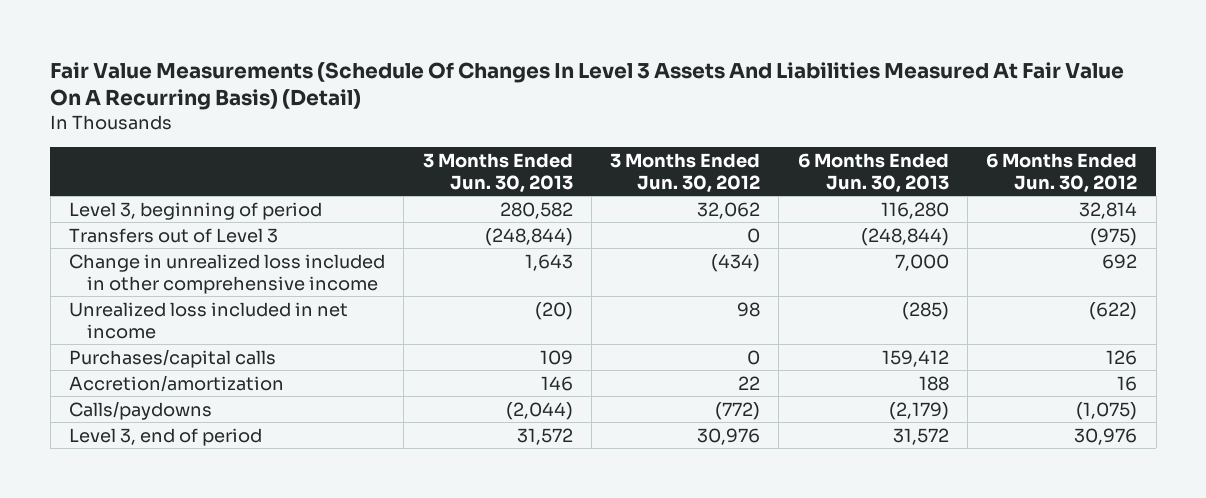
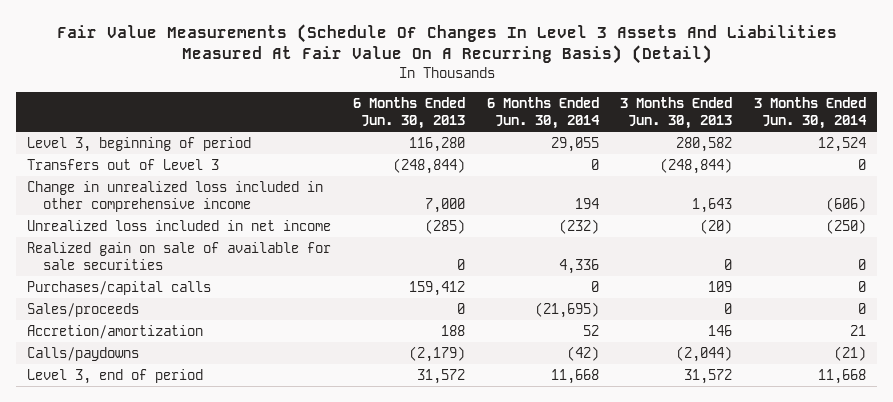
- | 3 Months Ended Jun. 30, 2013 | 3 Months Ended Jun. 30, 2012 | 6 Months Ended Jun. 30, 2013 | 6 Months Ended Jun. 30, 2012
+ | 6 Months Ended Jun. 30, 2013 | 6 Months Ended Jun. 30, 2014 | 3 Months Ended Jun. 30, 2013 | 3 Months Ended Jun. 30, 2014
+ Realized gain on sale of available for sale securities | 0 | 4,336 | 0 | 0
+ Sales/proceeds | 0 | (21,695) | 0 | 0

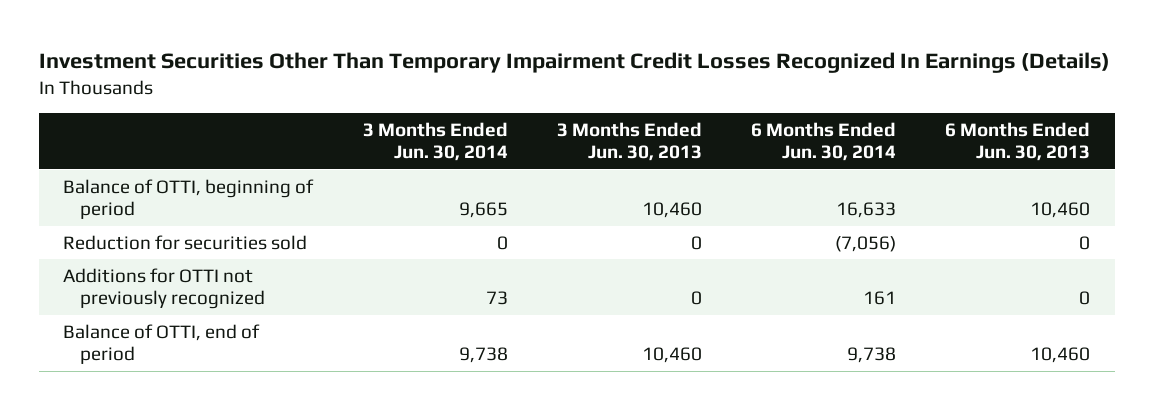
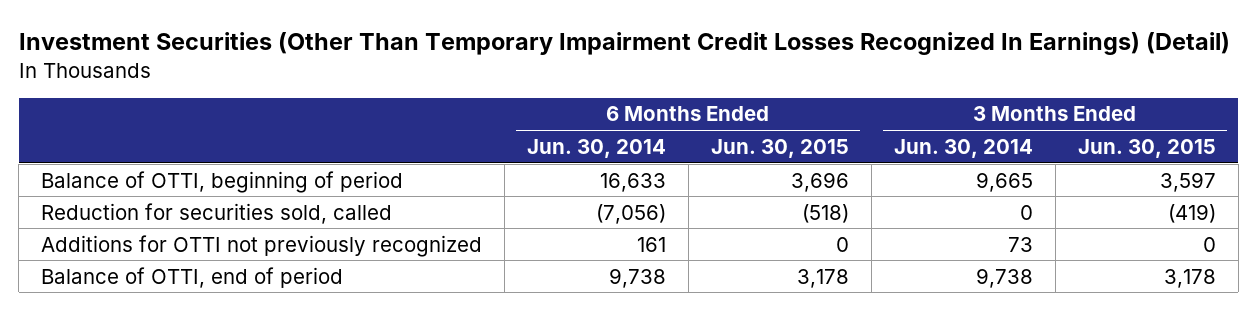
- Investment Securities Other Than Temporary Impairment Credit Losses Recognized In Earnings (Details)
+ Investment Securities (Other Than Temporary Impairment Credit Losses Recognized In Earnings) (Detail)
- | 3 Months Ended Jun. 30, 2014 | 3 Months Ended Jun. 30, 2013 | 6 Months Ended Jun. 30, 2014 | 6 Months Ended Jun. 30, 2013
+ | 6 Months Ended Jun. 30, 2014 | 6 Months Ended Jun. 30, 2015 | 3 Months Ended Jun. 30, 2014 | 3 Months Ended Jun. 30, 2015
- Reduction for securities sold | 0 | 0 | (7,056) | 0
+ Reduction for securities sold, called | (7,056) | (518) | 0 | (419)

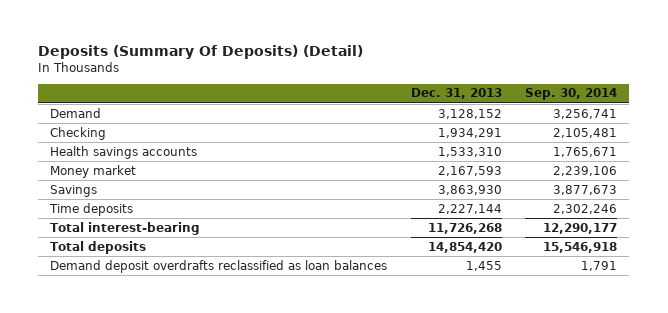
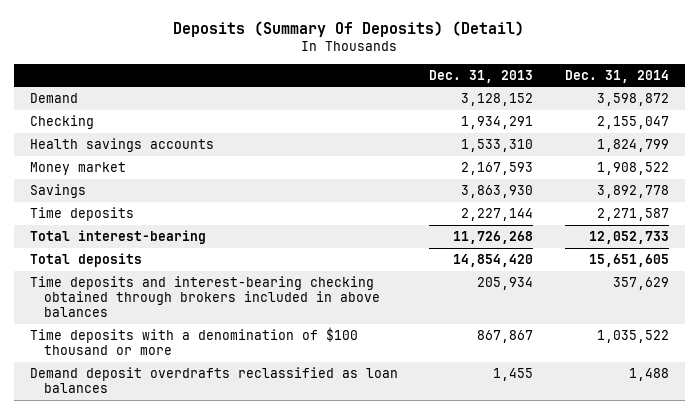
- | Dec. 31, 2013 | Sep. 30, 2014
+ | Dec. 31, 2013 | Dec. 31, 2014
+ Time deposits and interest-bearing checking obtained through brokers included in above balances | 205,934 | 357,629
+ Time deposits with a denomination of $100 thousand or more | 867,867 | 1,035,522

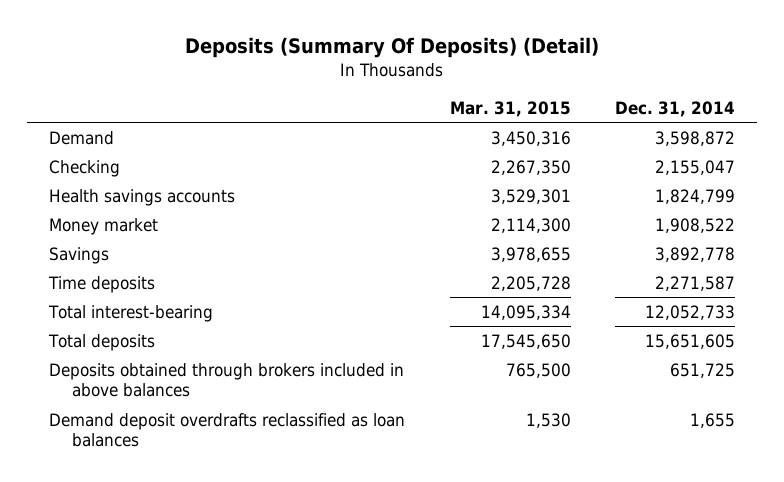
- | Dec. 31, 2013 | Dec. 31, 2014
+ | Mar. 31, 2015 | Dec. 31, 2014
- Time deposits and interest-bearing checking obtained through brokers included in above balances | 205,934 | 357,629
- Time deposits with a denomination of $100 thousand or more | 867,867 | 1,035,522
- Demand deposit overdrafts reclassified as loan balances | 1,455 | 1,488
+ Deposits obtained through brokers included in above balances | 765,500 | 651,725
+ Demand deposit overdrafts reclassified as loan balances | 1,530 | 1,655

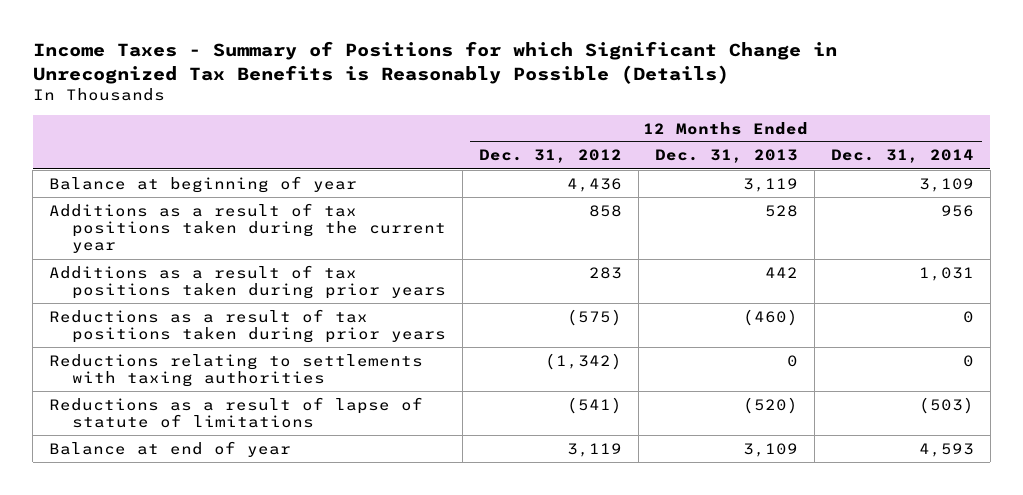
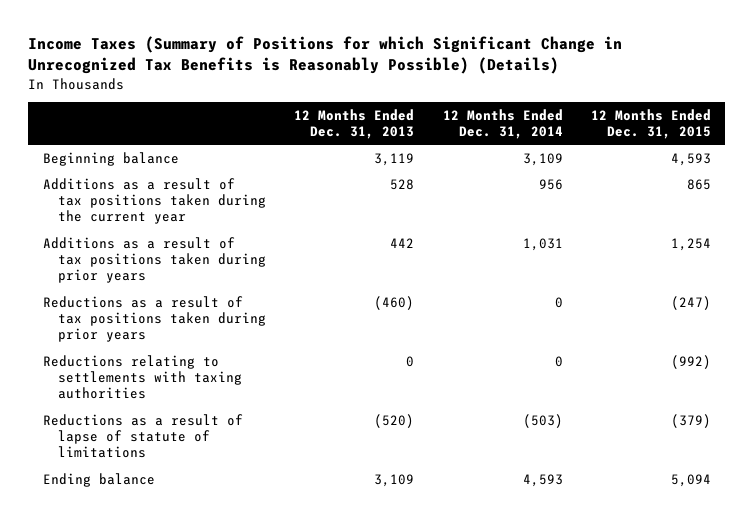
- Income Taxes - Summary of Positions for which Significant Change in Unrecognized Tax Benefits is Reasonably Possible (Details)
+ Income Taxes (Summary of Positions for which Significant Change in Unrecognized Tax Benefits is Reasonably Possible) (Details)
- | 12 Months Ended Dec. 31, 2012 | 12 Months Ended Dec. 31, 2013 | 12 Months Ended Dec. 31, 2014
+ | 12 Months Ended Dec. 31, 2013 | 12 Months Ended Dec. 31, 2014 | 12 Months Ended Dec. 31, 2015
- Balance at beginning of year | 4,436 | 3,119 | 3,109
+ Beginning balance | 3,119 | 3,109 | 4,593
- Balance at end of year | 3,119 | 3,109 | 4,593
+ Ending balance | 3,109 | 4,593 | 5,094

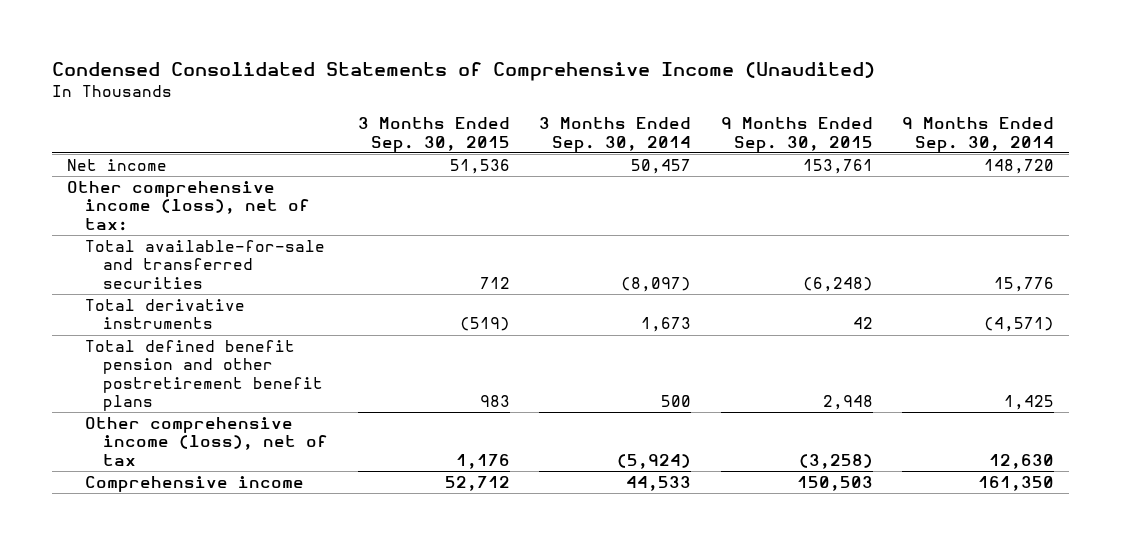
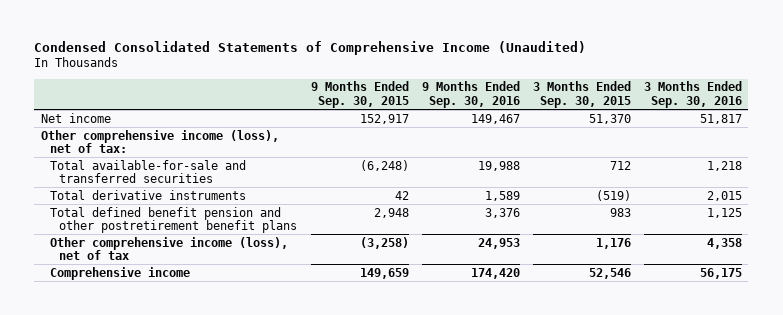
- | 3 Months Ended Sep. 30, 2015 | 3 Months Ended Sep. 30, 2014 | 9 Months Ended Sep. 30, 2015 | 9 Months Ended Sep. 30, 2014
+ | 9 Months Ended Sep. 30, 2015 | 9 Months Ended Sep. 30, 2016 | 3 Months Ended Sep. 30, 2015 | 3 Months Ended Sep. 30, 2016
- Net income | 51,536 | 50,457 | 153,761 | 148,720
+ Net income | 152,917 | 149,467 | 51,370 | 51,817
- Comprehensive income | 52,712 | 44,533 | 150,503 | 161,350
+ Comprehensive income | 149,659 | 174,420 | 52,546 | 56,175

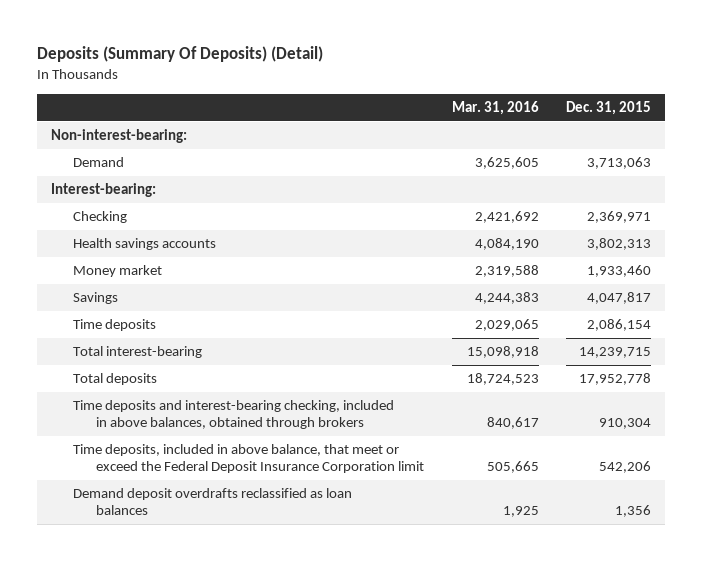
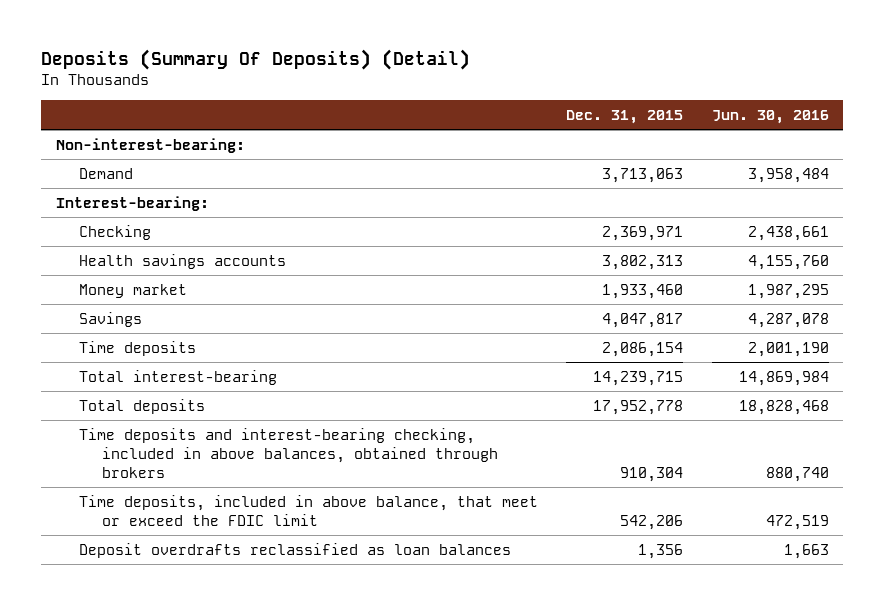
- | Mar. 31, 2016 | Dec. 31, 2015
+ | Dec. 31, 2015 | Jun. 30, 2016
- Time deposits, included in above balance, that meet or exceed the Federal Deposit Insurance Corporation limit | 505,665 | 542,206
- Demand deposit overdrafts reclassified as loan balances | 1,925 | 1,356
+ Time deposits, included in above balance, that meet or exceed the FDIC limit | 542,206 | 472,519
+ Deposit overdrafts reclassified as loan balances | 1,356 | 1,663

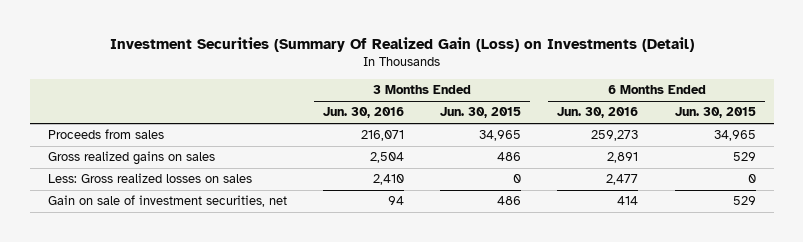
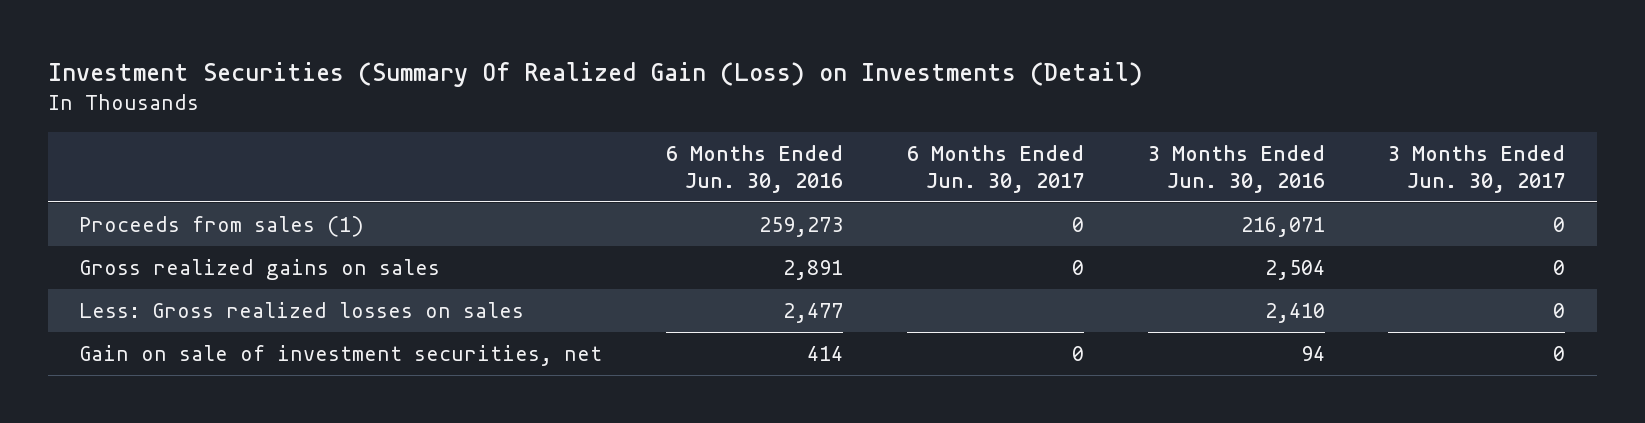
- | 3 Months Ended Jun. 30, 2016 | 3 Months Ended Jun. 30, 2015 | 6 Months Ended Jun. 30, 2016 | 6 Months Ended Jun. 30, 2015
+ | 6 Months Ended Jun. 30, 2016 | 6 Months Ended Jun. 30, 2017 | 3 Months Ended Jun. 30, 2016 | 3 Months Ended Jun. 30, 2017
- Proceeds from sales | 216,071 | 34,965 | 259,273 | 34,965
+ Proceeds from sales (1) | 259,273 | 0 | 216,071 | 0

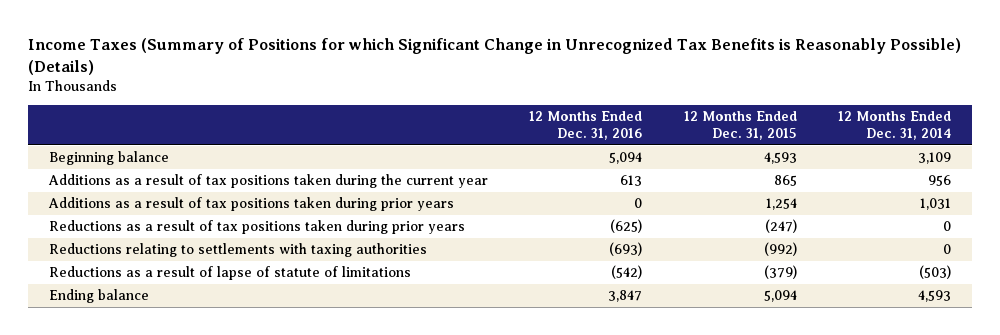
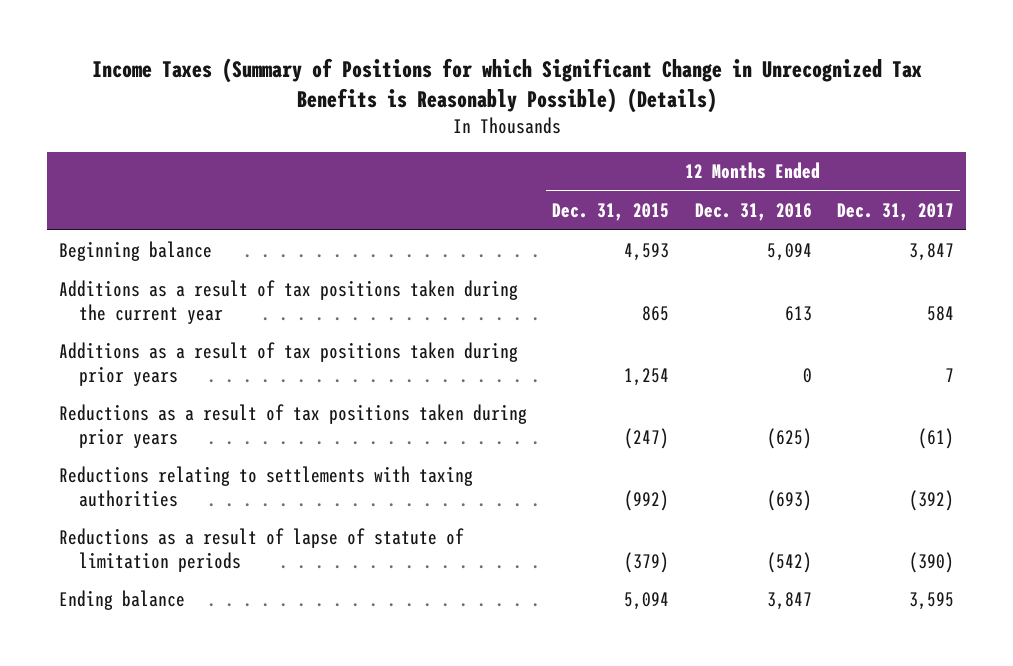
- | 12 Months Ended Dec. 31, 2016 | 12 Months Ended Dec. 31, 2015 | 12 Months Ended Dec. 31, 2014
+ | 12 Months Ended Dec. 31, 2015 | 12 Months Ended Dec. 31, 2016 | 12 Months Ended Dec. 31, 2017
- Reductions as a result of lapse of statute of limitations | (542) | (379) | (503)
+ Reductions as a result of lapse of statute of limitation periods | (379) | (542) | (390)

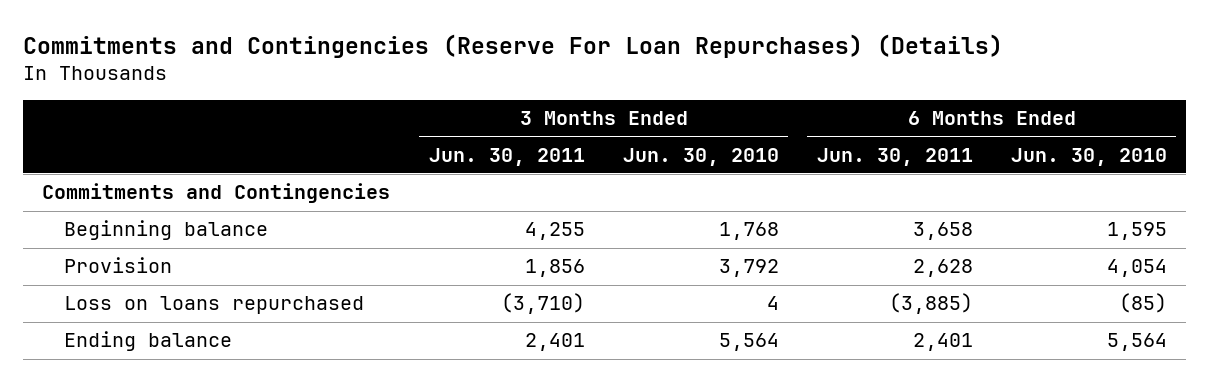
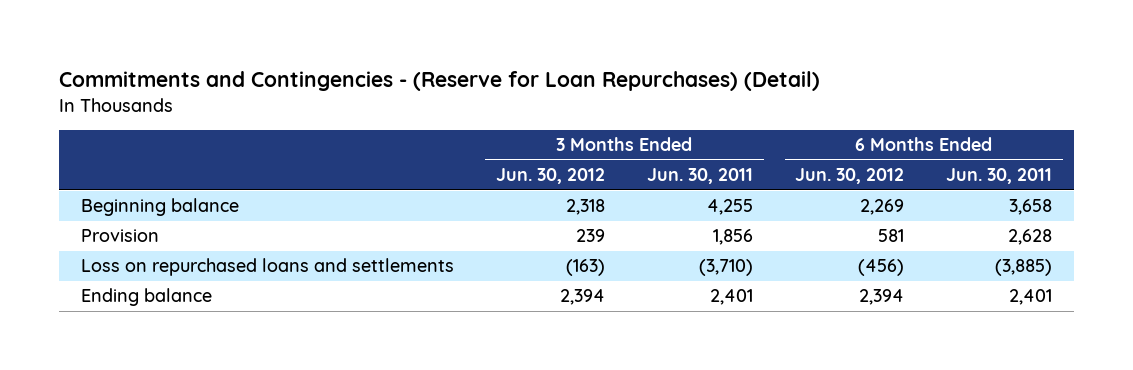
- Commitments and Contingencies (Reserve For Loan Repurchases) (Details)
+ Commitments and Contingencies - (Reserve for Loan Repurchases) (Detail)
- | 3 Months Ended Jun. 30, 2011 | 3 Months Ended Jun. 30, 2010 | 6 Months Ended Jun. 30, 2011 | 6 Months Ended Jun. 30, 2010
+ | 3 Months Ended Jun. 30, 2012 | 3 Months Ended Jun. 30, 2011 | 6 Months Ended Jun. 30, 2012 | 6 Months Ended Jun. 30, 2011
- Commitments and Contingencies
- Loss on loans repurchased | (3,710) | 4 | (3,885) | (85)
+ Loss on repurchased loans and settlements | (163) | (3,710) | (456) | (3,885)

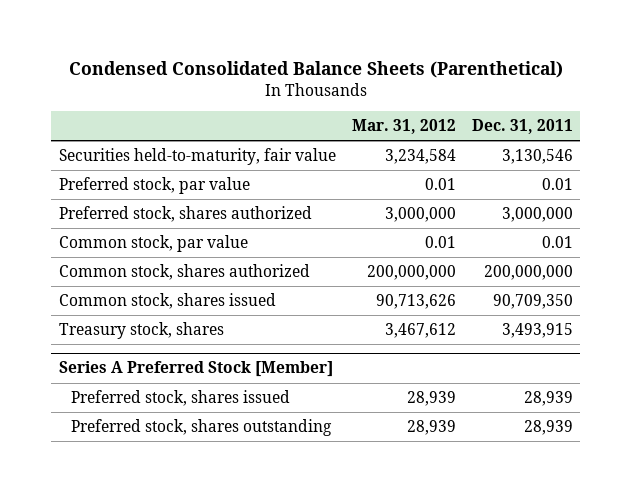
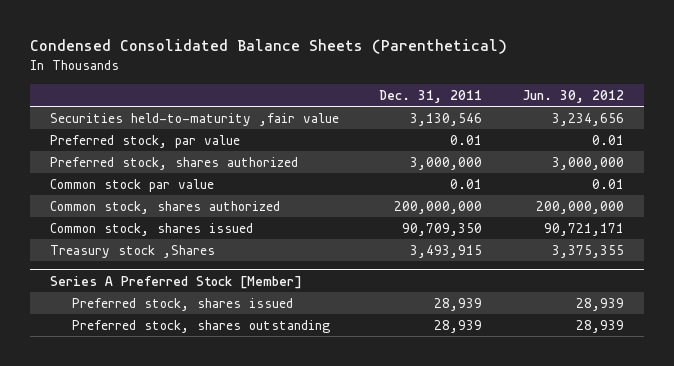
- | Mar. 31, 2012 | Dec. 31, 2011
+ | Dec. 31, 2011 | Jun. 30, 2012
- Securities held-to-maturity, fair value | 3,234,584 | 3,130,546
+ Securities held-to-maturity ,fair value | 3,130,546 | 3,234,656
- Common stock, par value | 0.01 | 0.01
+ Common stock par value | 0.01 | 0.01
- Treasury stock, shares | 3,467,612 | 3,493,915
+ Treasury stock ,Shares | 3,493,915 | 3,375,355

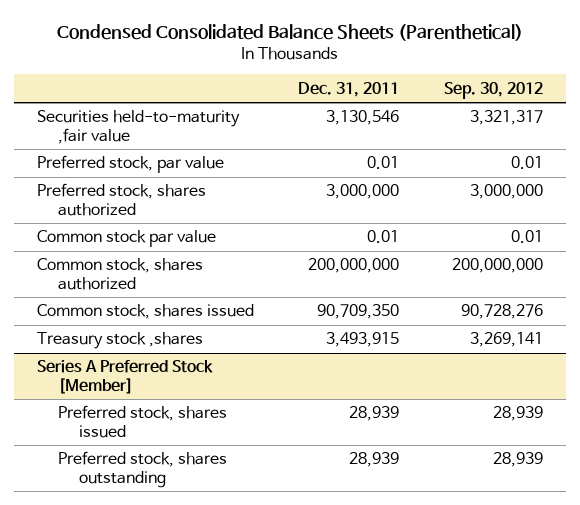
- | Dec. 31, 2011 | Jun. 30, 2012
+ | Dec. 31, 2011 | Sep. 30, 2012
- Treasury stock ,Shares | 3,493,915 | 3,375,355
+ Treasury stock ,shares | 3,493,915 | 3,269,141

